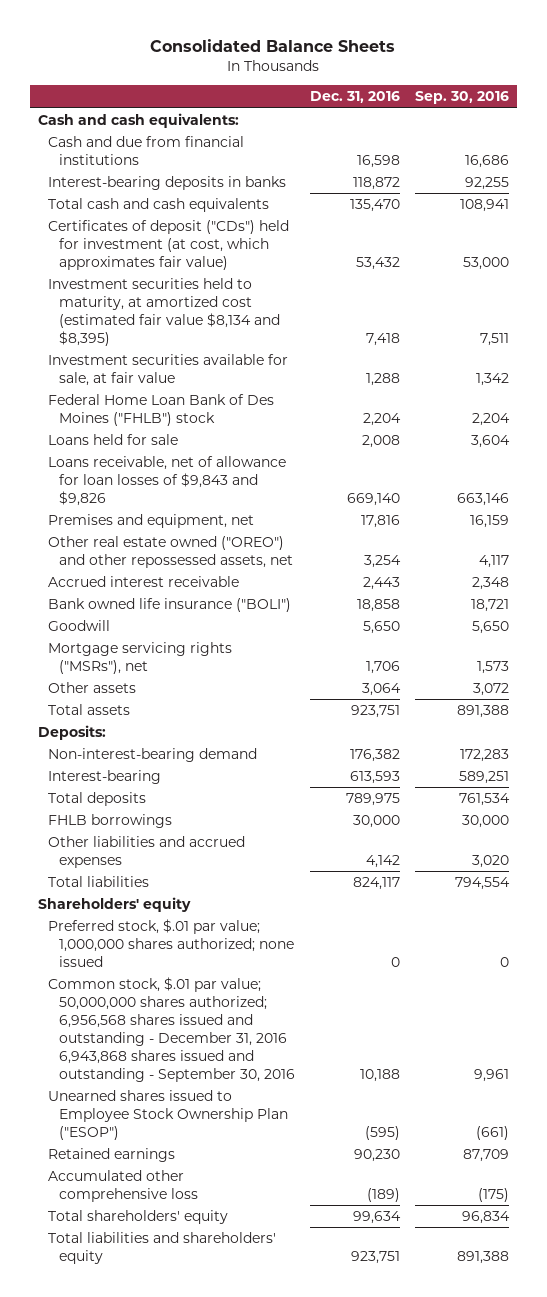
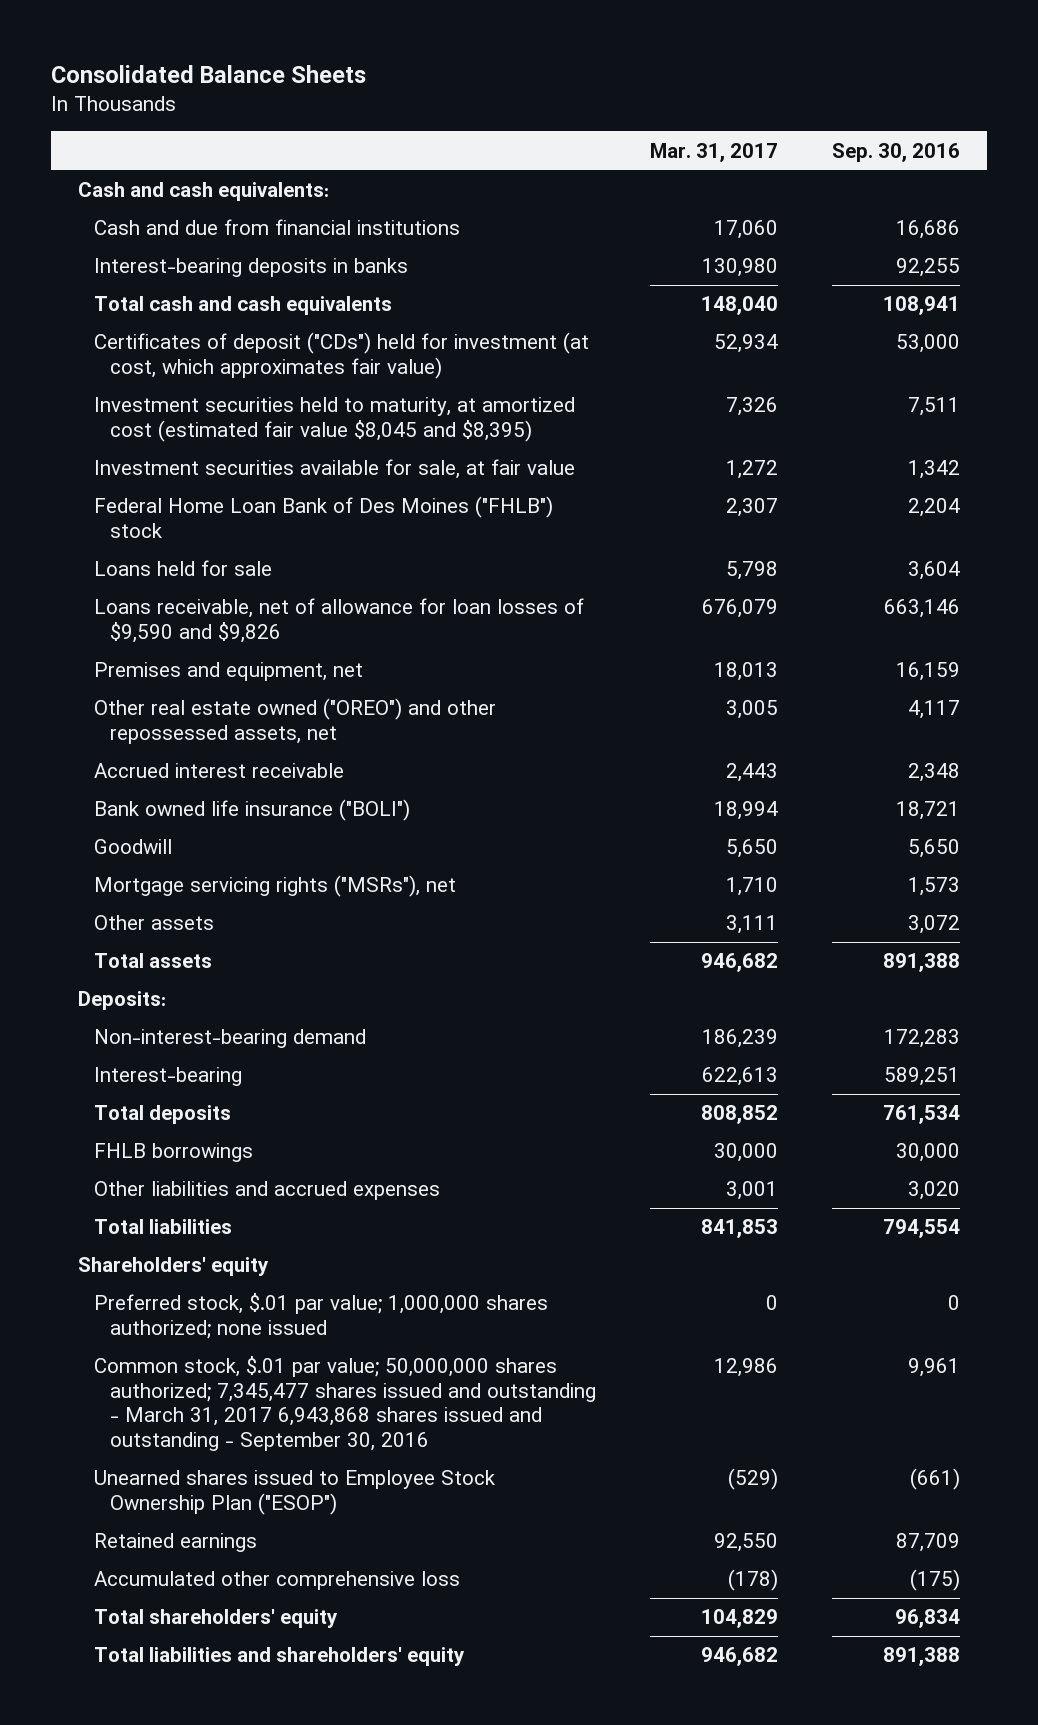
- | Dec. 31, 2016 | Sep. 30, 2016
+ | Mar. 31, 2017 | Sep. 30, 2016
- Investment securities held to maturity, at amortized cost (estimated fair value $8,134 and $8,395) | 7,418 | 7,511
+ Investment securities held to maturity, at amortized cost (estimated fair value $8,045 and $8,395) | 7,326 | 7,511
- Loans receivable, net of allowance for loan losses of $9,843 and $9,826 | 669,140 | 663,146
+ Loans receivable, net of allowance for loan losses of $9,590 and $9,826 | 676,079 | 663,146
- Common stock, $.01 par value; 50,000,000 shares authorized; 6,956,568 shares issued and outstanding - December 31, 2016 6,943,868 shares issued and outstanding - September 30, 2016 | 10,188 | 9,961
+ Common stock, $.01 par value; 50,000,000 shares authorized; 7,345,477 shares issued and outstanding - March 31, 2017 6,943,868 shares issued and outstanding - September 30, 2016 | 12,986 | 9,961

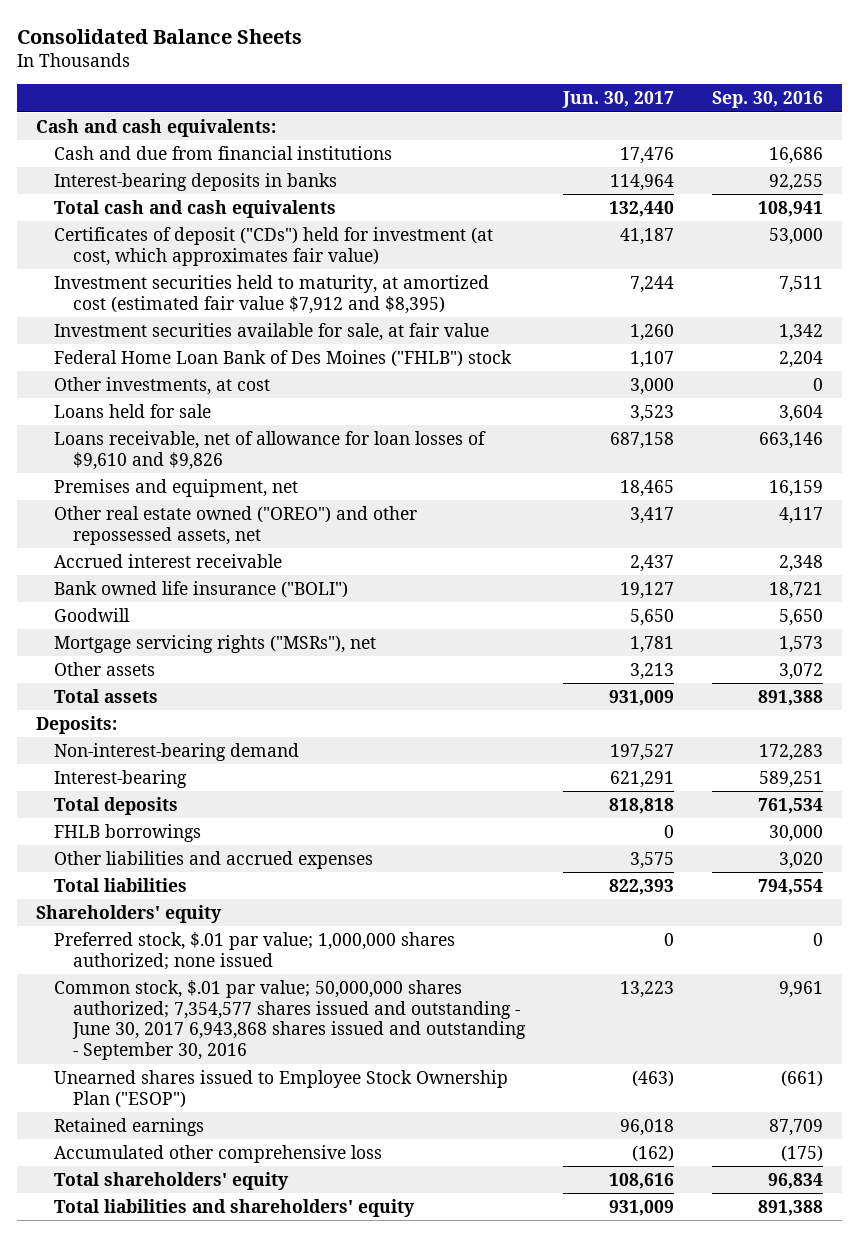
- | Mar. 31, 2017 | Sep. 30, 2016
+ | Jun. 30, 2017 | Sep. 30, 2016
- Investment securities held to maturity, at amortized cost (estimated fair value $8,045 and $8,395) | 7,326 | 7,511
+ Investment securities held to maturity, at amortized cost (estimated fair value $7,912 and $8,395) | 7,244 | 7,511
+ Other investments, at cost | 3,000 | 0
- Loans receivable, net of allowance for loan losses of $9,590 and $9,826 | 676,079 | 663,146
+ Loans receivable, net of allowance for loan losses of $9,610 and $9,826 | 687,158 | 663,146
- Common stock, $.01 par value; 50,000,000 shares authorized; 7,345,477 shares issued and outstanding - March 31, 2017 6,943,868 shares issued and outstanding - September 30, 2016 | 12,986 | 9,961
+ Common stock, $.01 par value; 50,000,000 shares authorized; 7,354,577 shares issued and outstanding - June 30, 2017 6,943,868 shares issued and outstanding - September 30, 2016 | 13,223 | 9,961

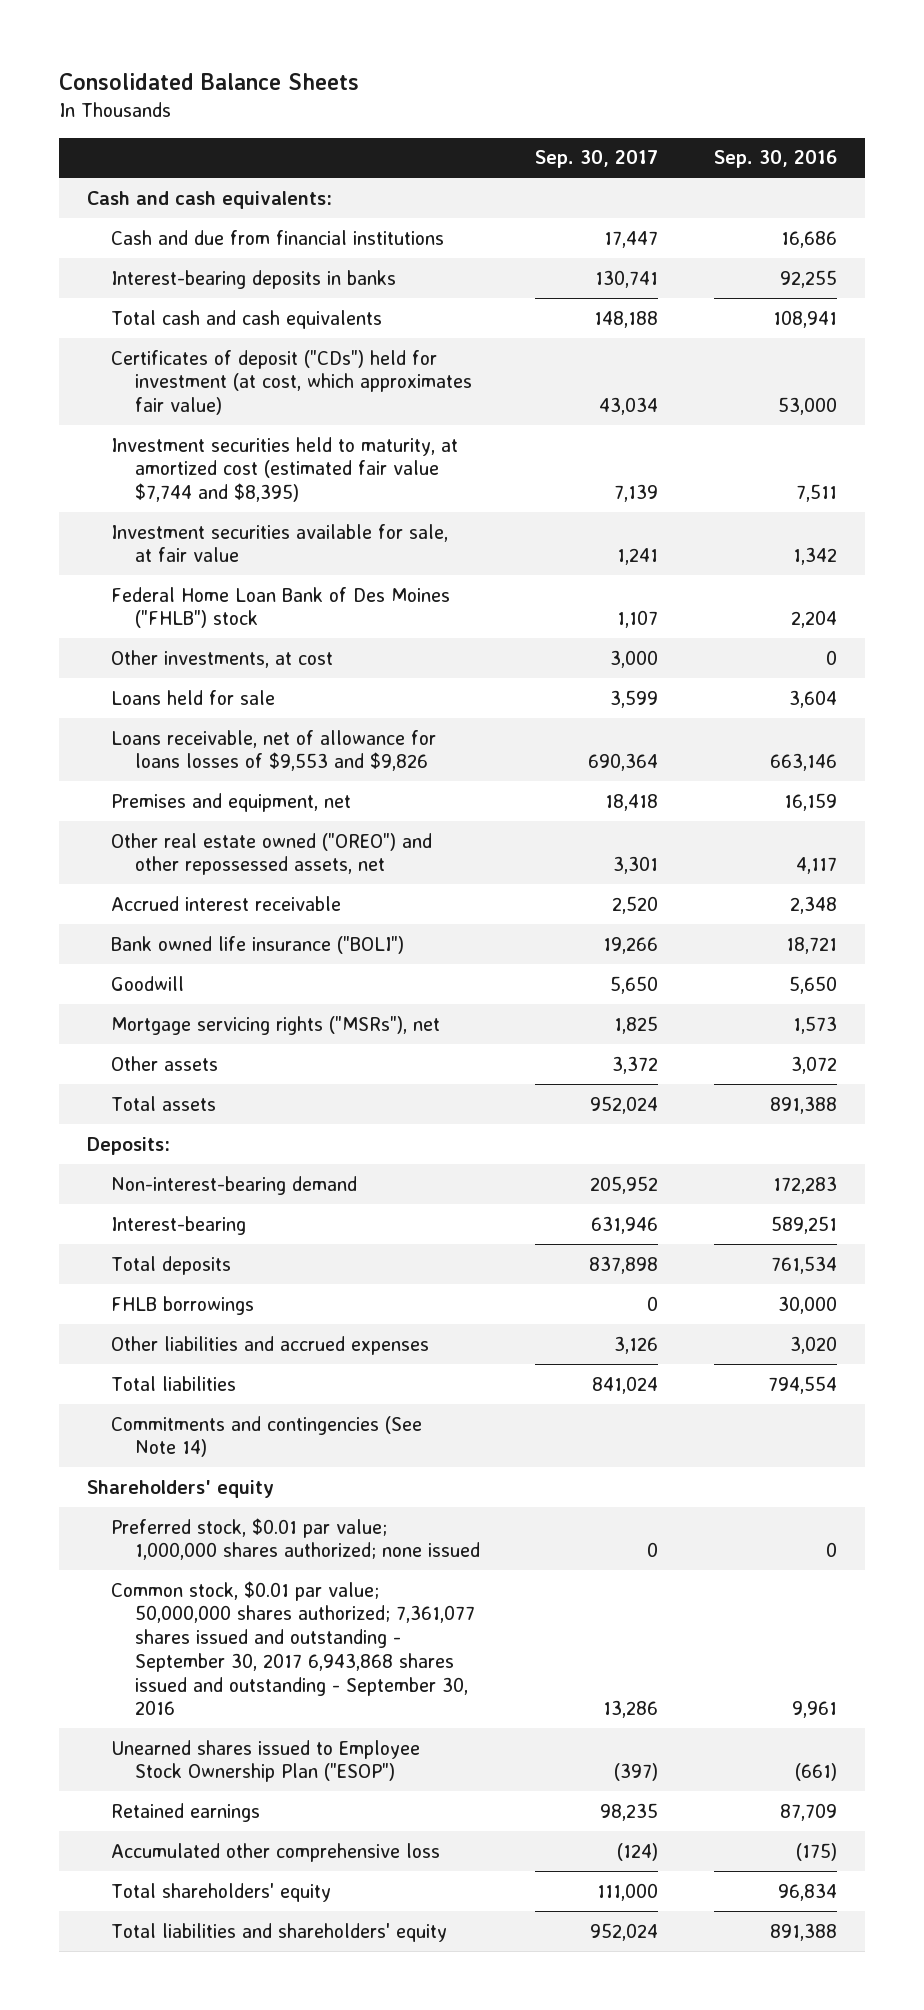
- | Jun. 30, 2017 | Sep. 30, 2016
+ | Sep. 30, 2017 | Sep. 30, 2016
- Investment securities held to maturity, at amortized cost (estimated fair value $7,912 and $8,395) | 7,244 | 7,511
+ Investment securities held to maturity, at amortized cost (estimated fair value $7,744 and $8,395) | 7,139 | 7,511
- Loans receivable, net of allowance for loan losses of $9,610 and $9,826 | 687,158 | 663,146
+ Loans receivable, net of allowance for loans losses of $9,553 and $9,826 | 690,364 | 663,146
+ Commitments and contingencies (See Note 14)
- Preferred stock, $.01 par value; 1,000,000 shares authorized; none issued | 0 | 0
- Common stock, $.01 par value; 50,000,000 shares authorized; 7,354,577 shares issued and outstanding - June 30, 2017 6,943,868 shares issued and outstanding - September 30, 2016 | 13,223 | 9,961
+ Preferred stock, $0.01 par value; 1,000,000 shares authorized; none issued | 0 | 0
+ Common stock, $0.01 par value; 50,000,000 shares authorized; 7,361,077 shares issued and outstanding - September 30, 2017 6,943,868 shares issued and outstanding - September 30, 2016 | 13,286 | 9,961

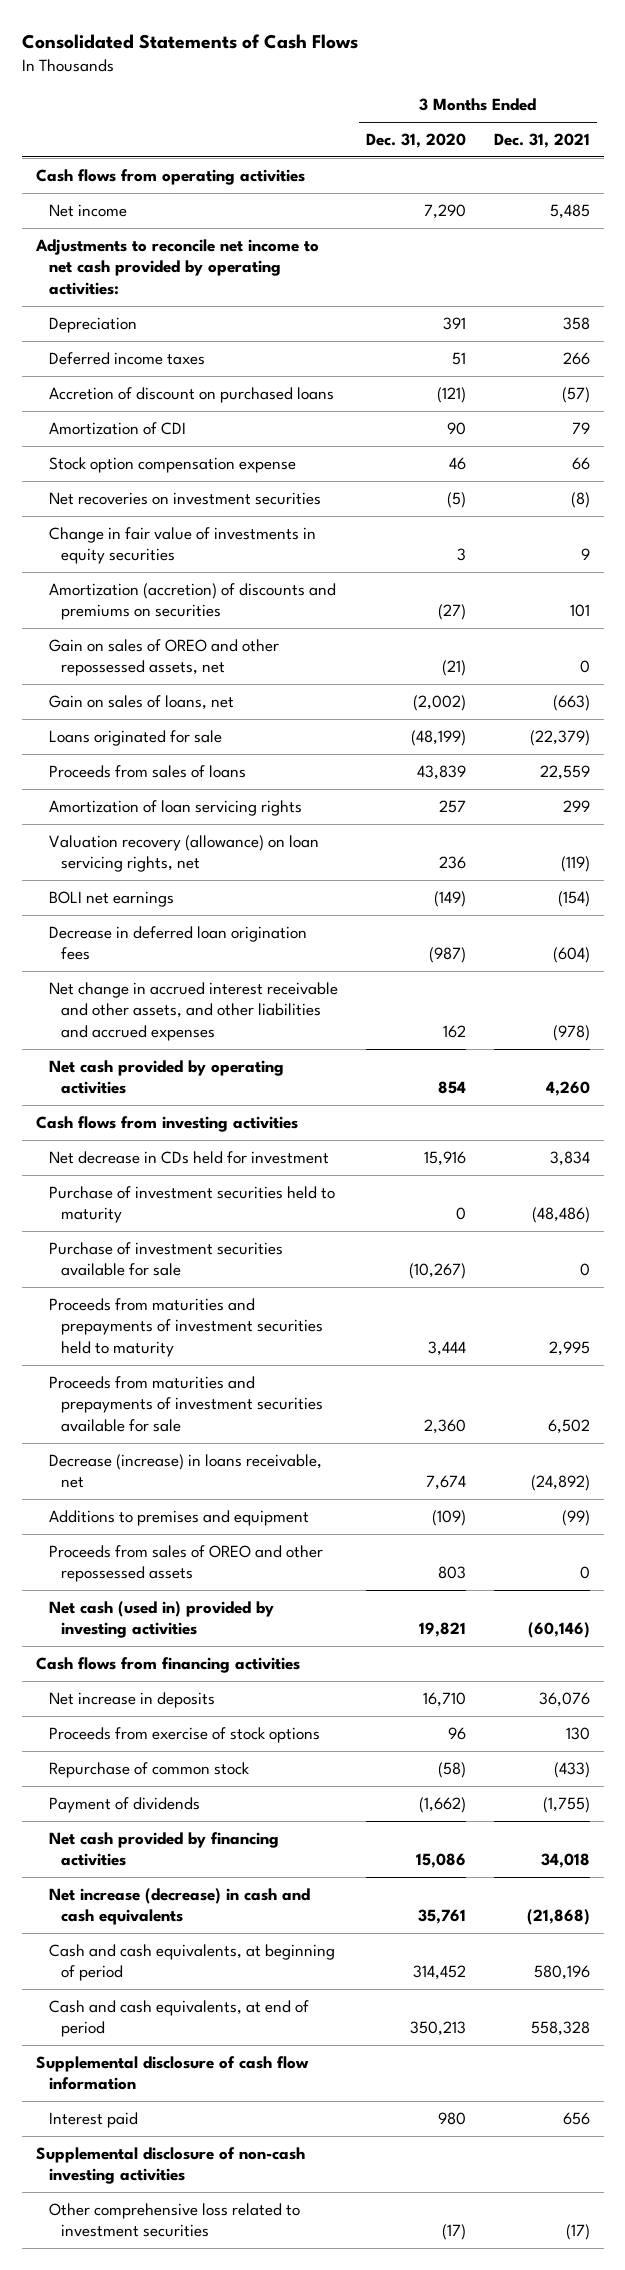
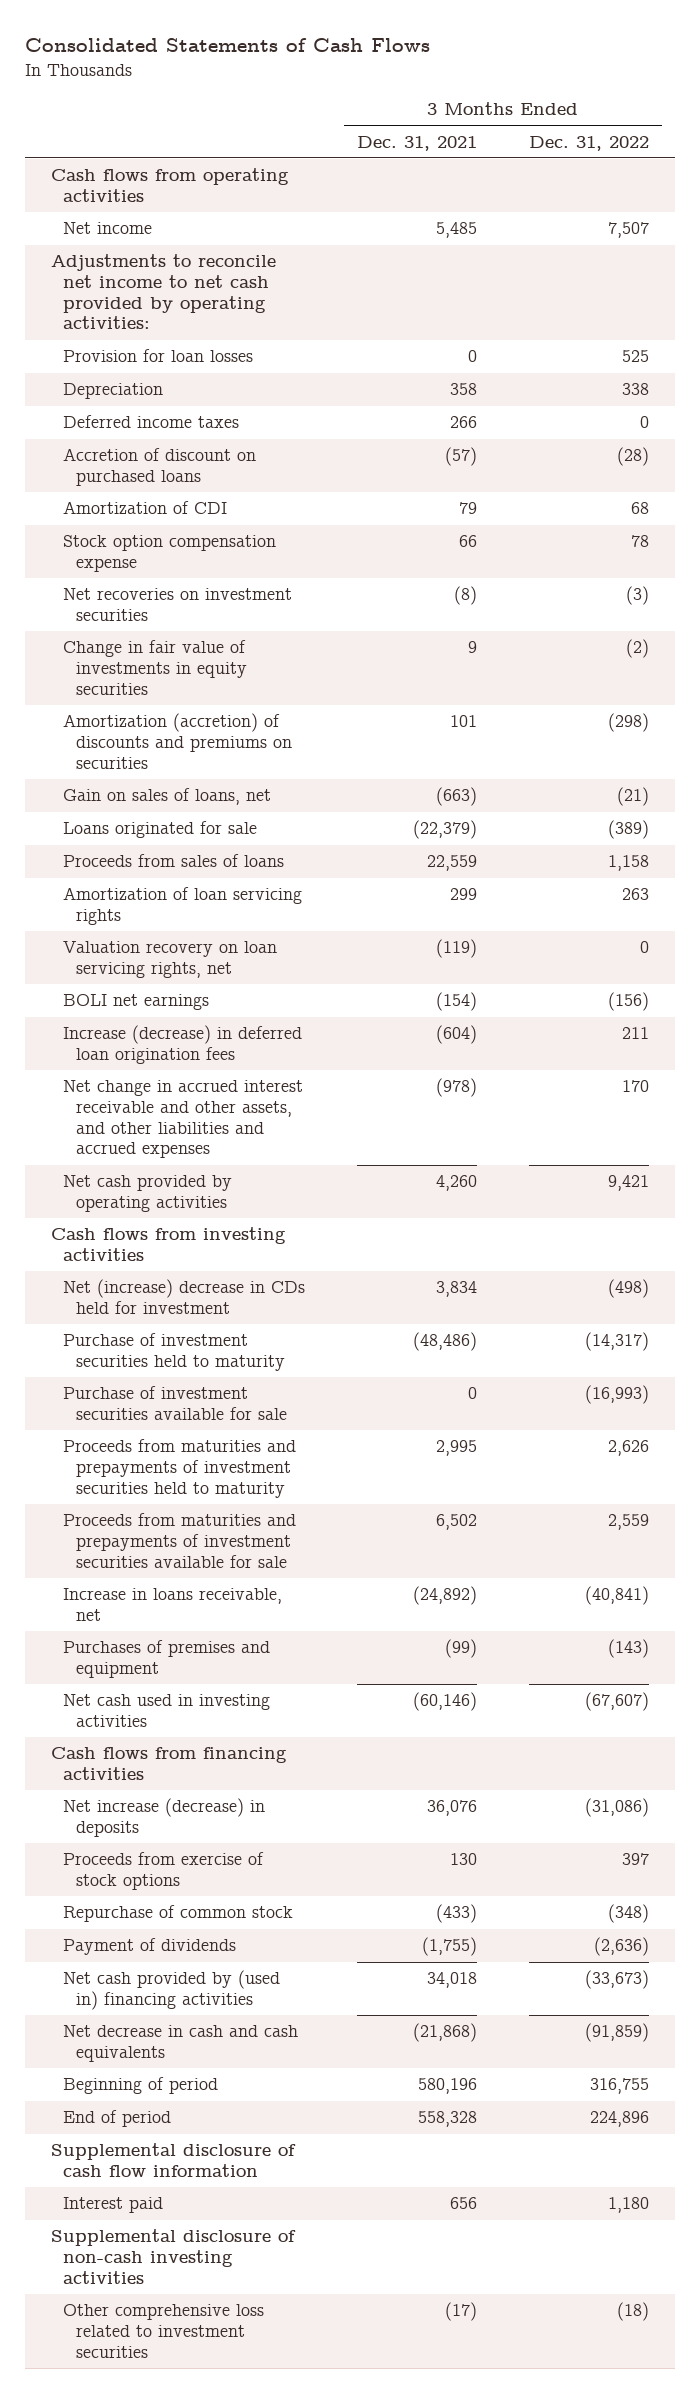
- | 3 Months Ended Dec. 31, 2020 | 3 Months Ended Dec. 31, 2021
+ | 3 Months Ended Dec. 31, 2021 | 3 Months Ended Dec. 31, 2022
+ Provision for loan losses | 0 | 525
- Gain on sales of OREO and other repossessed assets, net | (21) | 0
- Valuation recovery (allowance) on loan servicing rights, net | 236 | (119)
+ Valuation recovery on loan servicing rights, net | (119) | 0
- Decrease in deferred loan origination fees | (987) | (604)
+ Increase (decrease) in deferred loan origination fees | (604) | 211
- Net decrease in CDs held for investment | 15,916 | 3,834
+ Net (increase) decrease in CDs held for investment | 3,834 | (498)
- Decrease (increase) in loans receivable, net | 7,674 | (24,892)
- Additions to premises and equipment | (109) | (99)
- Proceeds from sales of OREO and other repossessed assets | 803 | 0
- Net cash (used in) provided by investing activities | 19,821 | (60,146)
+ Increase in loans receivable, net | (24,892) | (40,841)
+ Purchases of premises and equipment | (99) | (143)
+ Net cash used in investing activities | (60,146) | (67,607)
- Net increase in deposits | 16,710 | 36,076
+ Net increase (decrease) in deposits | 36,076 | (31,086)
- Net cash provided by financing activities | 15,086 | 34,018
- Net increase (decrease) in cash and cash equivalents | 35,761 | (21,868)
- Cash and cash equivalents, at beginning of period | 314,452 | 580,196
- Cash and cash equivalents, at end of period | 350,213 | 558,328
+ Net cash provided by (used in) financing activities | 34,018 | (33,673)
+ Net decrease in cash and cash equivalents | (21,868) | (91,859)
+ Beginning of period | 580,196 | 316,755
+ End of period | 558,328 | 224,896

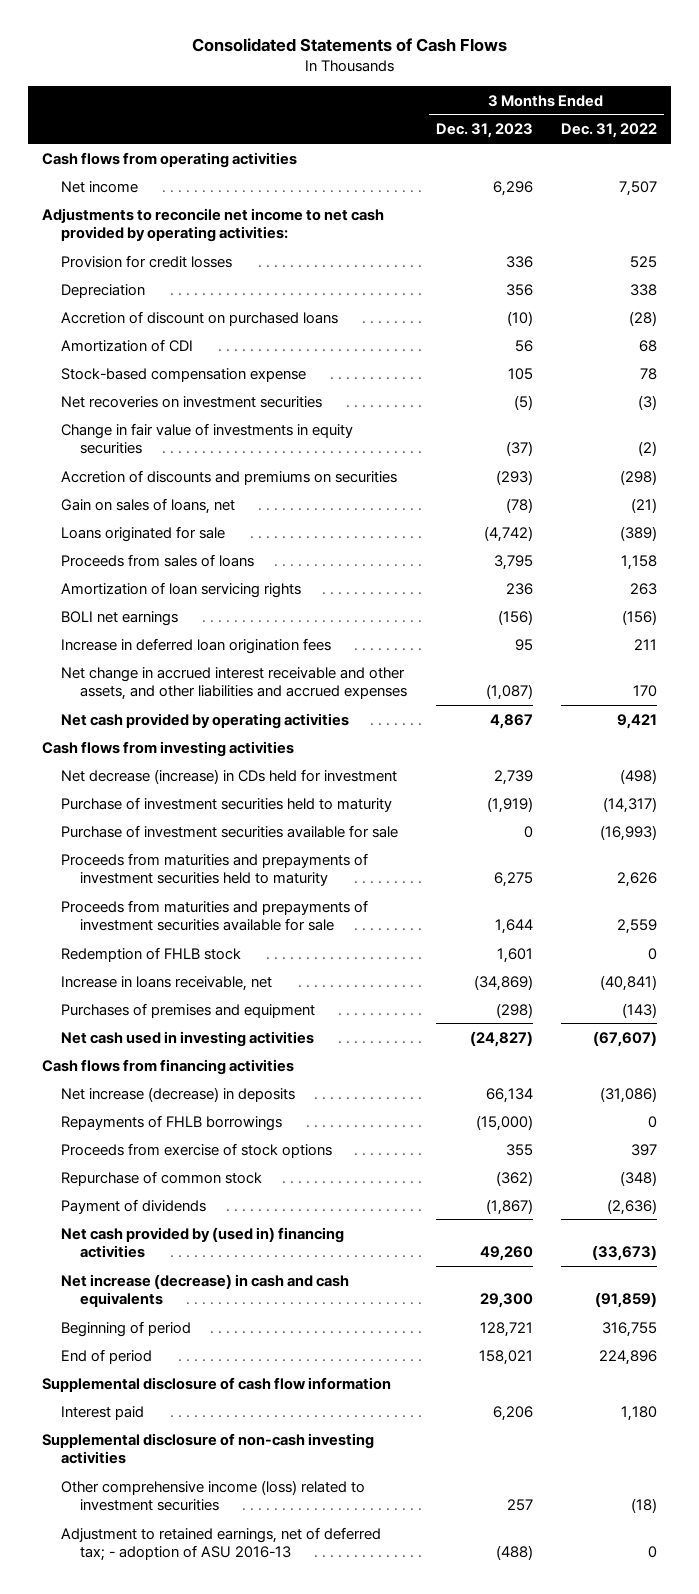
- | 3 Months Ended Dec. 31, 2021 | 3 Months Ended Dec. 31, 2022
+ | 3 Months Ended Dec. 31, 2023 | 3 Months Ended Dec. 31, 2022
- Provision for loan losses | 0 | 525
+ Provision for credit losses | 336 | 525
- Deferred income taxes | 266 | 0
- Stock option compensation expense | 66 | 78
+ Stock-based compensation expense | 105 | 78
- Amortization (accretion) of discounts and premiums on securities | 101 | (298)
+ Accretion of discounts and premiums on securities | (293) | (298)
- Valuation recovery on loan servicing rights, net | (119) | 0
- Increase (decrease) in deferred loan origination fees | (604) | 211
+ Increase in deferred loan origination fees | 95 | 211
- Net (increase) decrease in CDs held for investment | 3,834 | (498)
+ Net decrease (increase) in CDs held for investment | 2,739 | (498)
+ Redemption of FHLB stock | 1,601 | 0
+ Repayments of FHLB borrowings | (15,000) | 0
- Net decrease in cash and cash equivalents | (21,868) | (91,859)
+ Net increase (decrease) in cash and cash equivalents | 29,300 | (91,859)
- Other comprehensive loss related to investment securities | (17) | (18)
+ Other comprehensive income (loss) related to investment securities | 257 | (18)
+ Adjustment to retained earnings, net of deferred tax; - adoption of ASU 2016-13 | (488) | 0

